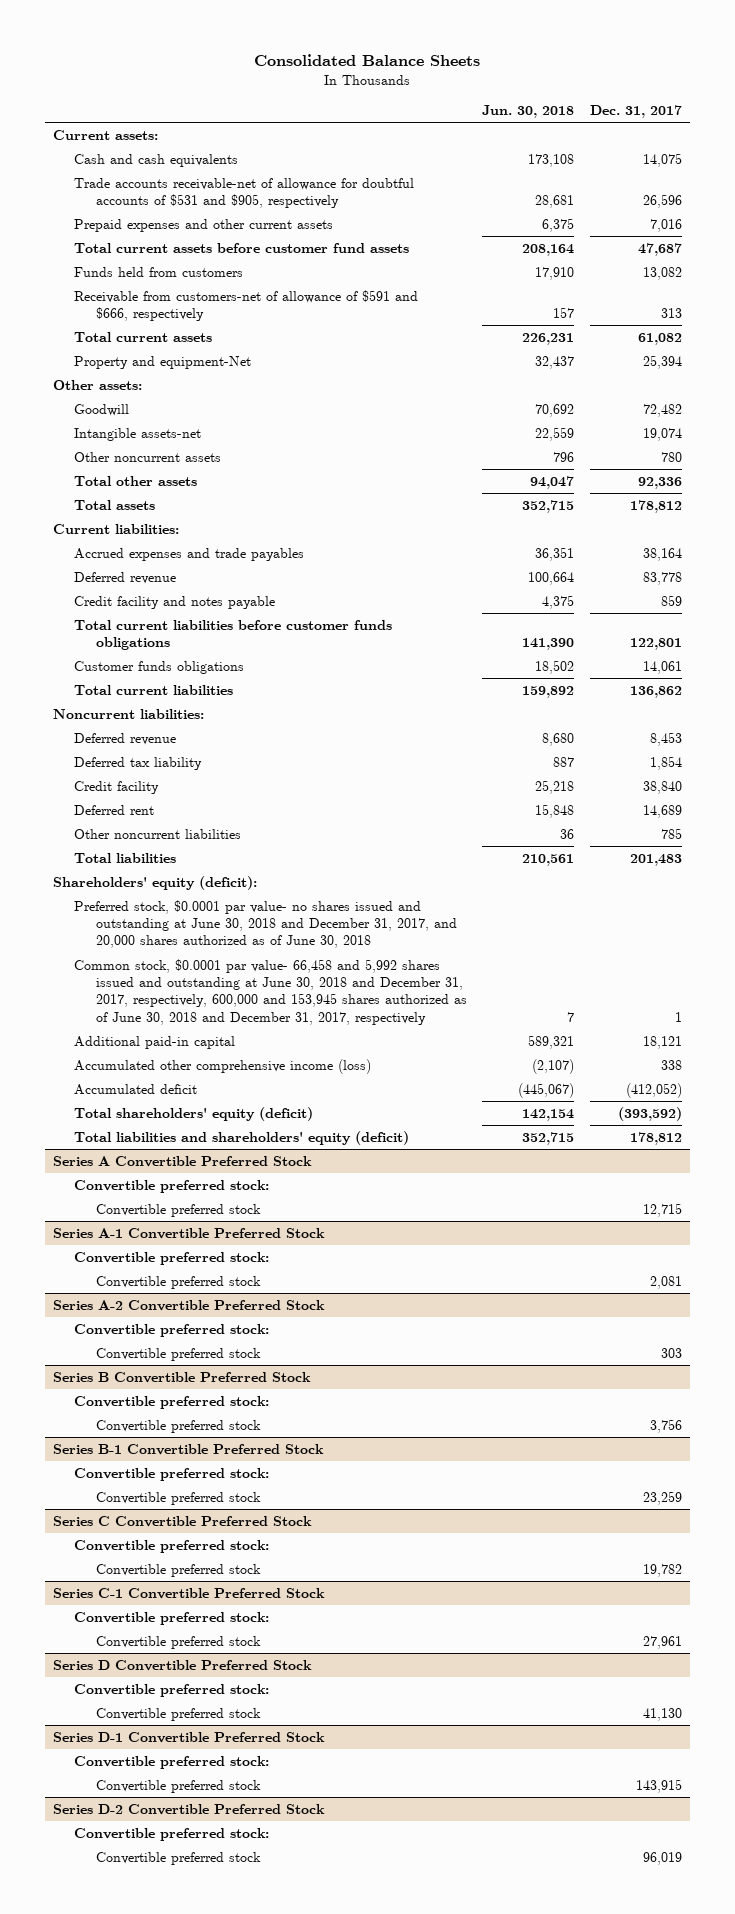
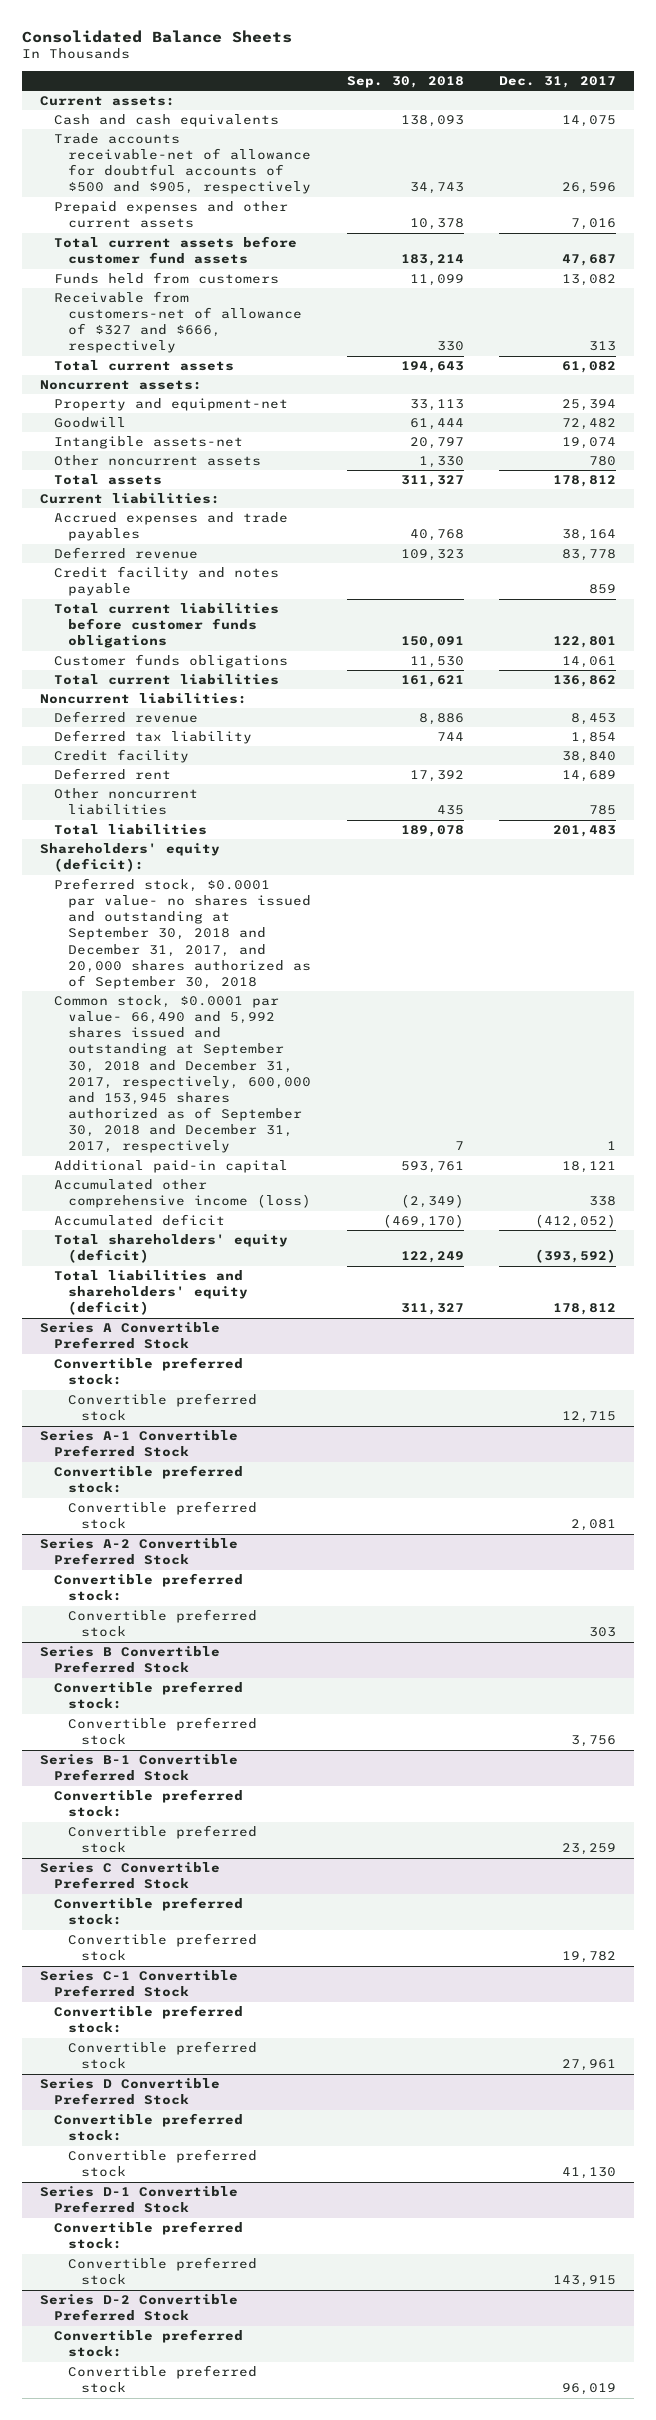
- | Jun. 30, 2018 | Dec. 31, 2017
+ | Sep. 30, 2018 | Dec. 31, 2017
- Trade accounts receivable-net of allowance for doubtful accounts of $531 and $905, respectively | 28,681 | 26,596
+ Trade accounts receivable-net of allowance for doubtful accounts of $500 and $905, respectively | 34,743 | 26,596
- Receivable from customers-net of allowance of $591 and $666, respectively | 157 | 313
+ Receivable from customers-net of allowance of $327 and $666, respectively | 330 | 313
- Property and equipment-Net | 32,437 | 25,394
- Other assets:
+ Noncurrent assets:
+ Property and equipment-net | 33,113 | 25,394
- Total other assets | 94,047 | 92,336
- Preferred stock, $0.0001 par value- no shares issued and outstanding at June 30, 2018 and December 31, 2017, and 20,000 shares authorized as of June 30, 2018
- Common stock, $0.0001 par value- 66,458 and 5,992 shares issued and outstanding at June 30, 2018 and December 31, 2017, respectively, 600,000 and 153,945 shares authorized as of June 30, 2018 and December 31, 2017, respectively | 7 | 1
+ Preferred stock, $0.0001 par value- no shares issued and outstanding at September 30, 2018 and December 31, 2017, and 20,000 shares authorized as of September 30, 2018
+ Common stock, $0.0001 par value- 66,490 and 5,992 shares issued and outstanding at September 30, 2018 and December 31, 2017, respectively, 600,000 and 153,945 shares authorized as of September 30, 2018 and December 31, 2017, respectively | 7 | 1

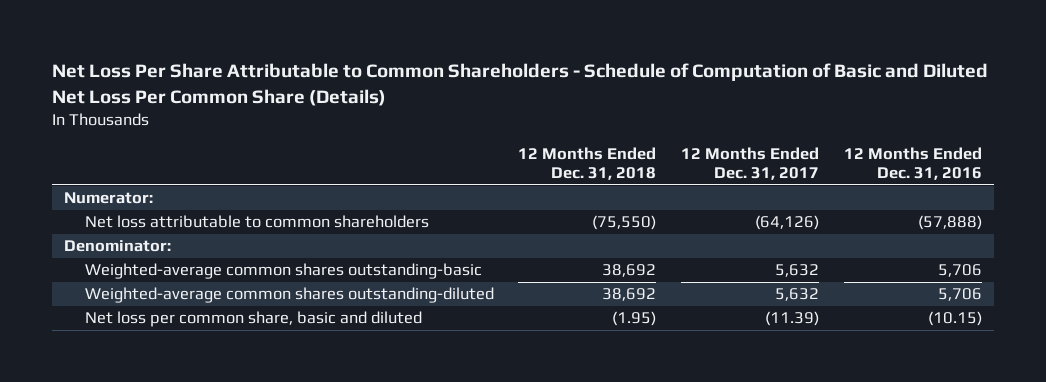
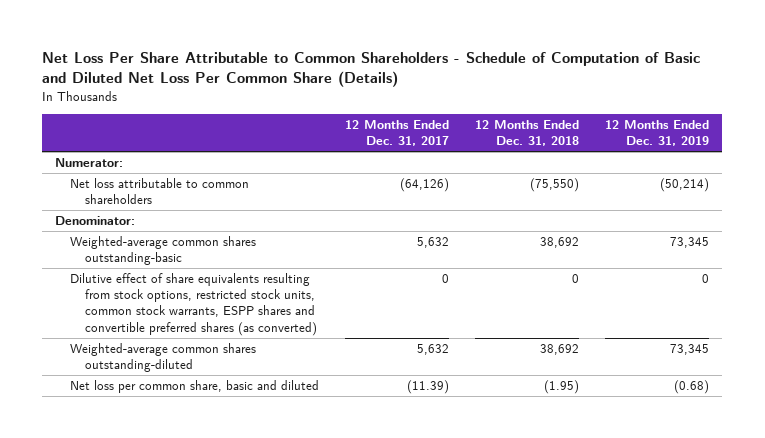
- | 12 Months Ended Dec. 31, 2018 | 12 Months Ended Dec. 31, 2017 | 12 Months Ended Dec. 31, 2016
+ | 12 Months Ended Dec. 31, 2017 | 12 Months Ended Dec. 31, 2018 | 12 Months Ended Dec. 31, 2019
+ Dilutive effect of share equivalents resulting from stock options, restricted stock units, common stock warrants, ESPP shares and convertible preferred shares (as converted) | 0 | 0 | 0

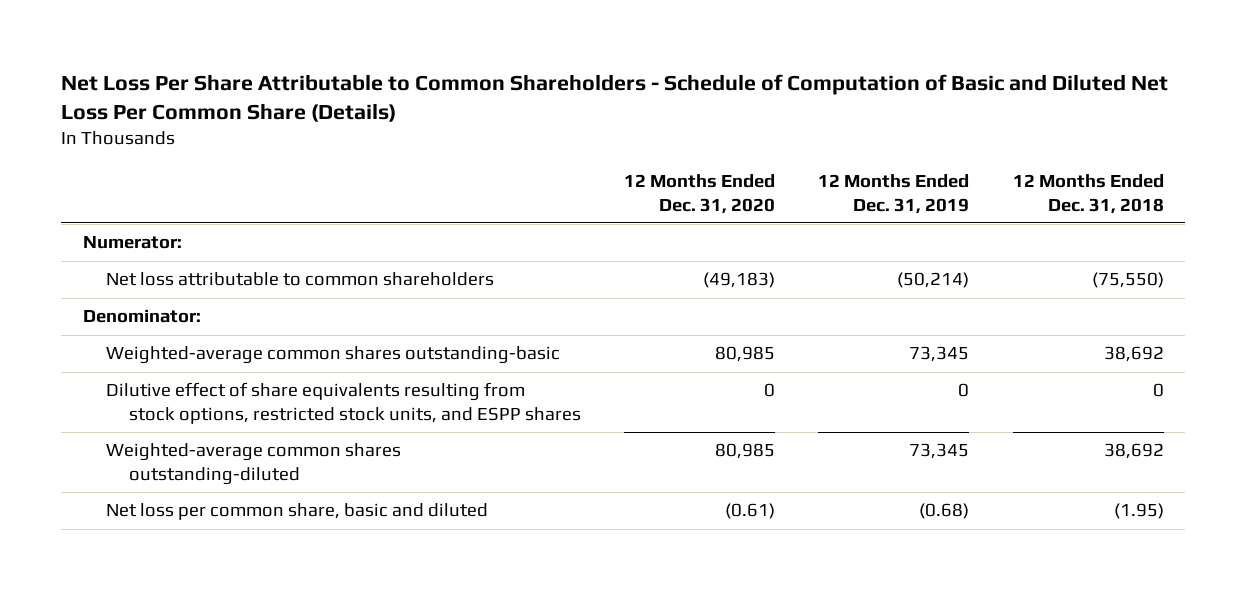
- | 12 Months Ended Dec. 31, 2017 | 12 Months Ended Dec. 31, 2018 | 12 Months Ended Dec. 31, 2019
+ | 12 Months Ended Dec. 31, 2020 | 12 Months Ended Dec. 31, 2019 | 12 Months Ended Dec. 31, 2018
- Dilutive effect of share equivalents resulting from stock options, restricted stock units, common stock warrants, ESPP shares and convertible preferred shares (as converted) | 0 | 0 | 0
+ Dilutive effect of share equivalents resulting from stock options, restricted stock units, and ESPP shares | 0 | 0 | 0

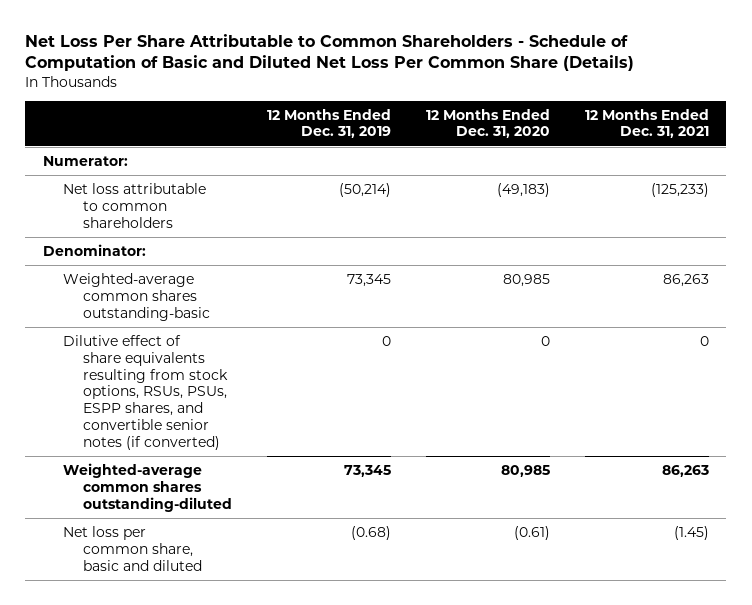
- | 12 Months Ended Dec. 31, 2020 | 12 Months Ended Dec. 31, 2019 | 12 Months Ended Dec. 31, 2018
+ | 12 Months Ended Dec. 31, 2019 | 12 Months Ended Dec. 31, 2020 | 12 Months Ended Dec. 31, 2021
- Dilutive effect of share equivalents resulting from stock options, restricted stock units, and ESPP shares | 0 | 0 | 0
+ Dilutive effect of share equivalents resulting from stock options, RSUs, PSUs, ESPP shares, and convertible senior notes (if converted) | 0 | 0 | 0

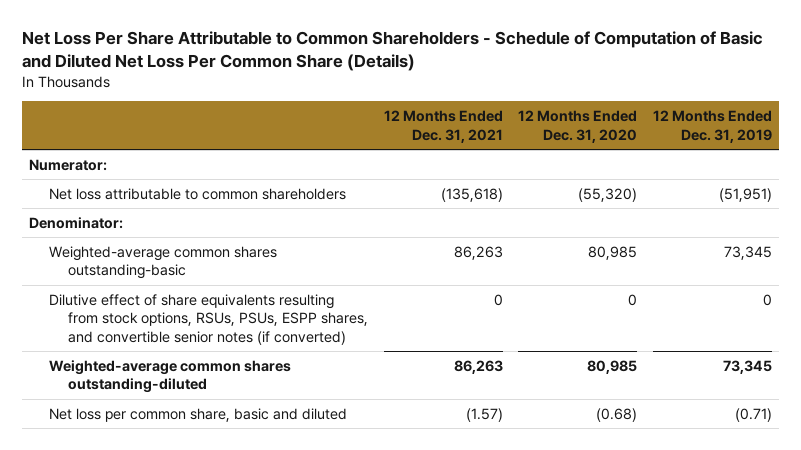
- | 12 Months Ended Dec. 31, 2019 | 12 Months Ended Dec. 31, 2020 | 12 Months Ended Dec. 31, 2021
+ | 12 Months Ended Dec. 31, 2021 | 12 Months Ended Dec. 31, 2020 | 12 Months Ended Dec. 31, 2019
- Net loss attributable to common shareholders | (50,214) | (49,183) | (125,233)
+ Net loss attributable to common shareholders | (135,618) | (55,320) | (51,951)
- Net loss per common share, basic and diluted | (0.68) | (0.61) | (1.45)
+ Net loss per common share, basic and diluted | (1.57) | (0.68) | (0.71)

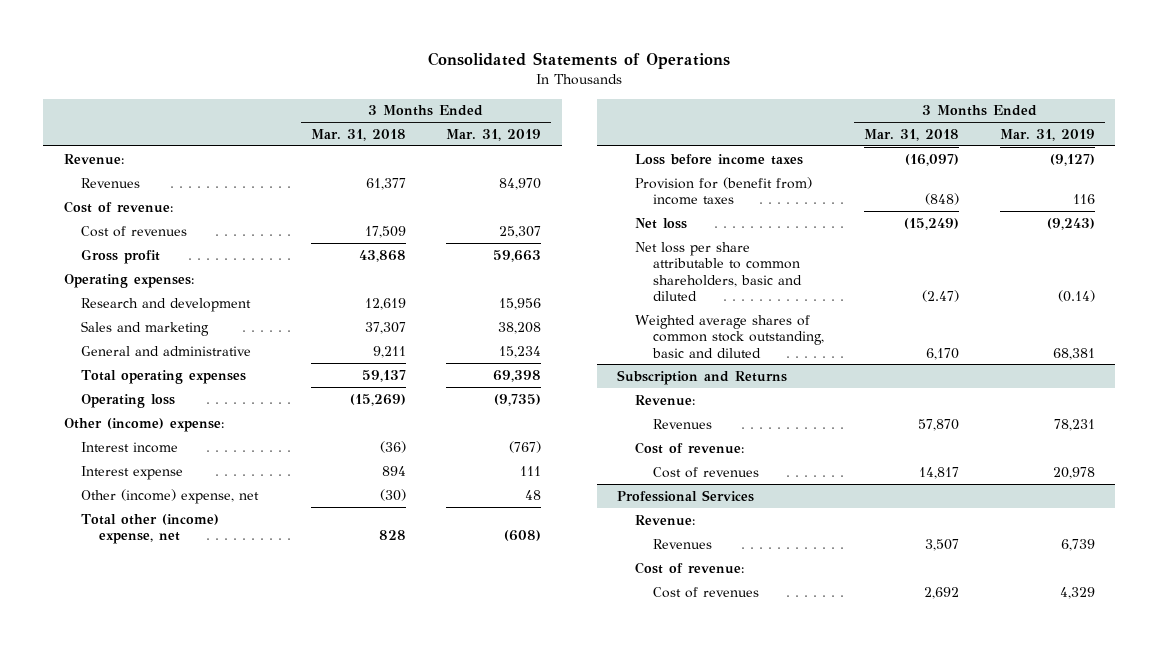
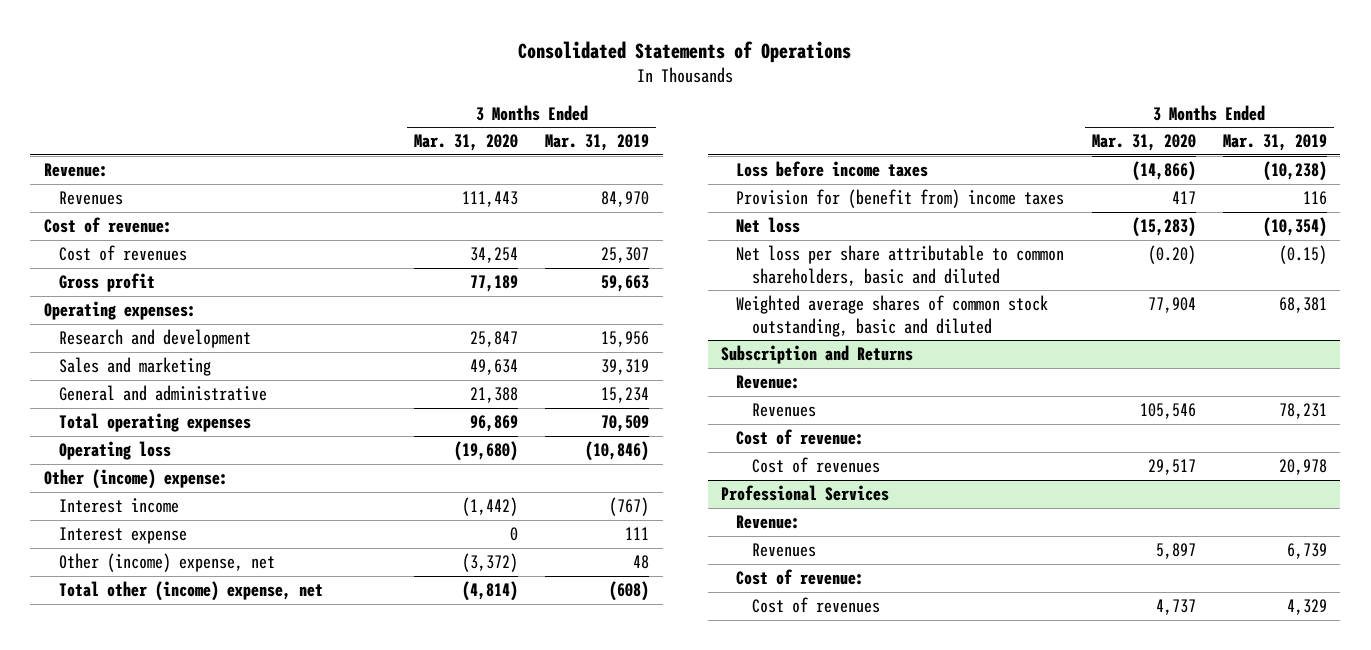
- | 3 Months Ended Mar. 31, 2018 | 3 Months Ended Mar. 31, 2019
+ | 3 Months Ended Mar. 31, 2020 | 3 Months Ended Mar. 31, 2019
- Sales and marketing | 37,307 | 38,208
+ Sales and marketing | 49,634 | 39,319
- Total operating expenses | 59,137 | 69,398
- Operating loss | (15,269) | (9,735)
+ Total operating expenses | 96,869 | 70,509
+ Operating loss | (19,680) | (10,846)
- Loss before income taxes | (16,097) | (9,127)
+ Loss before income taxes | (14,866) | (10,238)
- Net loss | (15,249) | (9,243)
- Net loss per share attributable to common shareholders, basic and diluted | (2.47) | (0.14)
+ Net loss | (15,283) | (10,354)
+ Net loss per share attributable to common shareholders, basic and diluted | (0.20) | (0.15)

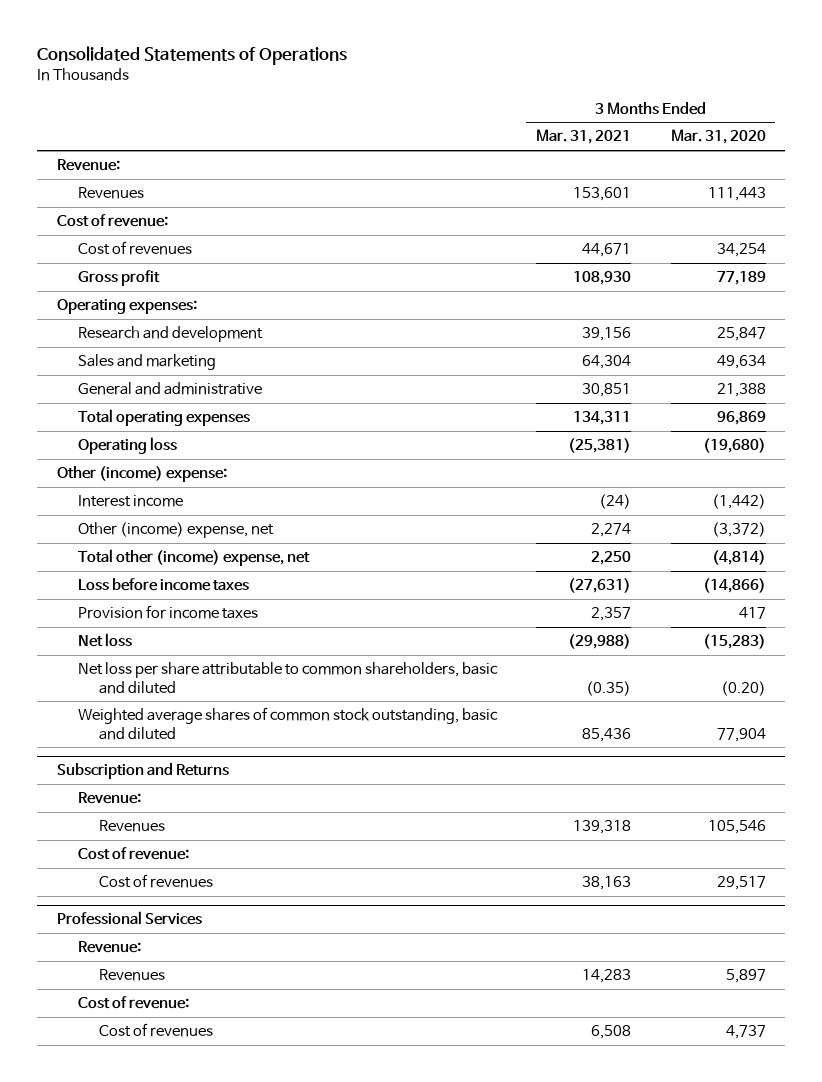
- | 3 Months Ended Mar. 31, 2020 | 3 Months Ended Mar. 31, 2019
+ | 3 Months Ended Mar. 31, 2021 | 3 Months Ended Mar. 31, 2020
- Interest expense | 0 | 111
- Provision for (benefit from) income taxes | 417 | 116
+ Provision for income taxes | 2,357 | 417

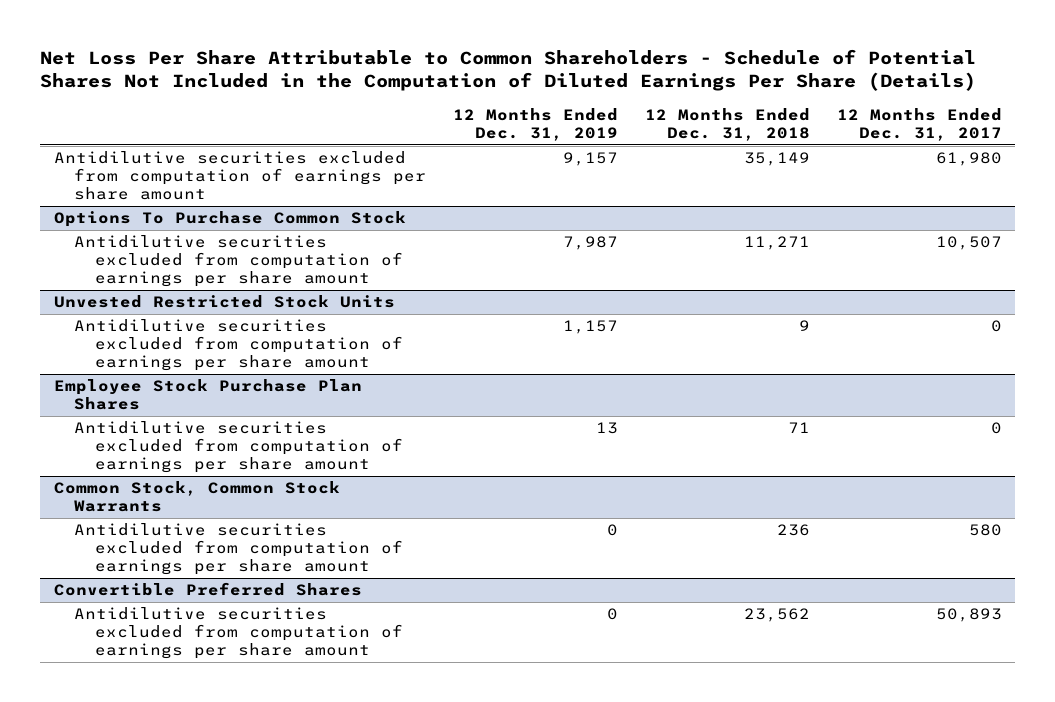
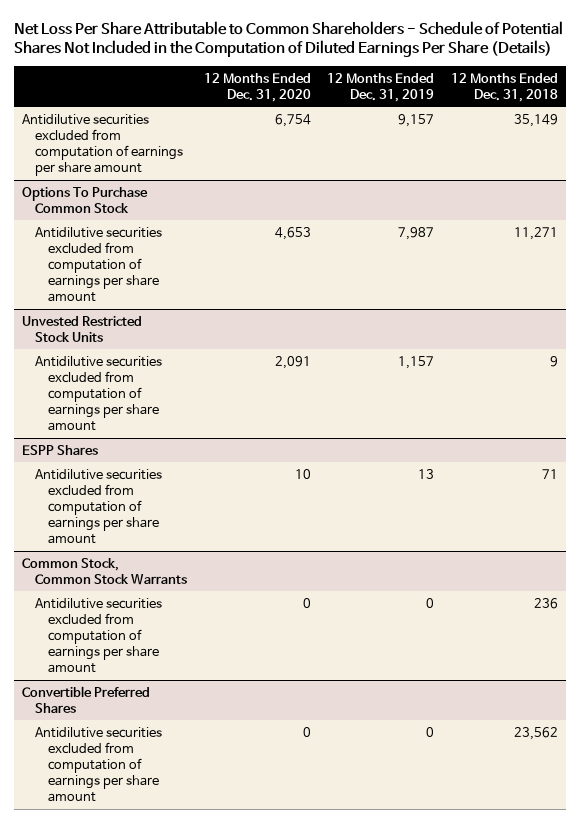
- | 12 Months Ended Dec. 31, 2019 | 12 Months Ended Dec. 31, 2018 | 12 Months Ended Dec. 31, 2017
+ | 12 Months Ended Dec. 31, 2020 | 12 Months Ended Dec. 31, 2019 | 12 Months Ended Dec. 31, 2018
- Employee Stock Purchase Plan Shares
+ ESPP Shares

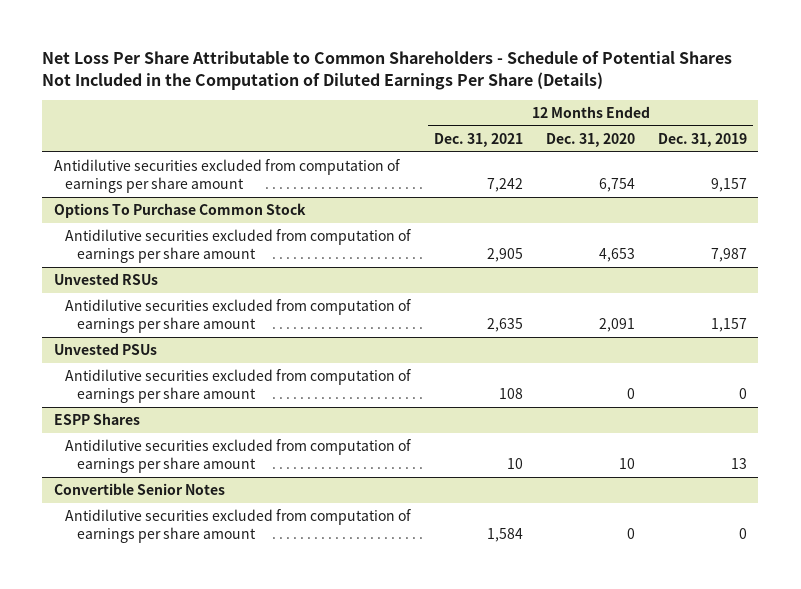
- | 12 Months Ended Dec. 31, 2020 | 12 Months Ended Dec. 31, 2019 | 12 Months Ended Dec. 31, 2018
+ | 12 Months Ended Dec. 31, 2021 | 12 Months Ended Dec. 31, 2020 | 12 Months Ended Dec. 31, 2019
- Unvested Restricted Stock Units
+ Unvested RSUs
+ Unvested PSUs
+ Antidilutive securities excluded from computation of earnings per share amount | 108 | 0 | 0
- Common Stock, Common Stock Warrants
- Antidilutive securities excluded from computation of earnings per share amount | 0 | 0 | 236
- Convertible Preferred Shares
+ Convertible Senior Notes

